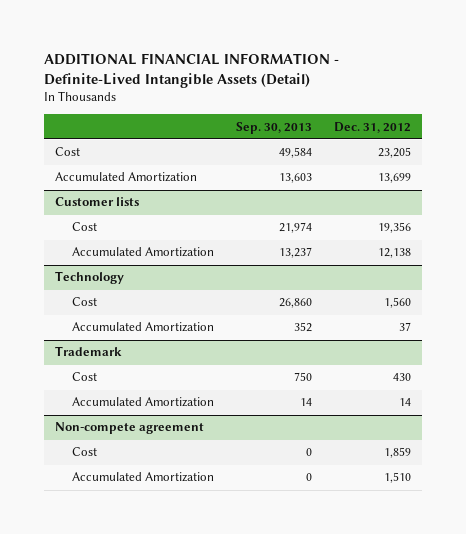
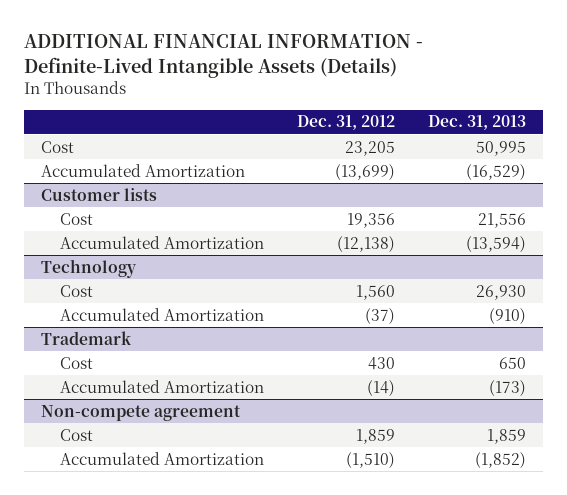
- ADDITIONAL FINANCIAL INFORMATION - Definite-Lived Intangible Assets (Detail)
+ ADDITIONAL FINANCIAL INFORMATION - Definite-Lived Intangible Assets (Details)
- | Sep. 30, 2013 | Dec. 31, 2012
+ | Dec. 31, 2012 | Dec. 31, 2013
- Accumulated Amortization | 13,603 | 13,699
+ Accumulated Amortization | (13,699) | (16,529)
@ Customer lists
- Accumulated Amortization | 13,237 | 12,138
+ Accumulated Amortization | (12,138) | (13,594)
@ Technology
- Accumulated Amortization | 352 | 37
+ Accumulated Amortization | (37) | (910)
@ Trademark
- Accumulated Amortization | 14 | 14
+ Accumulated Amortization | (14) | (173)
@ Non-compete agreement
- Accumulated Amortization | 0 | 1,510
+ Accumulated Amortization | (1,510) | (1,852)

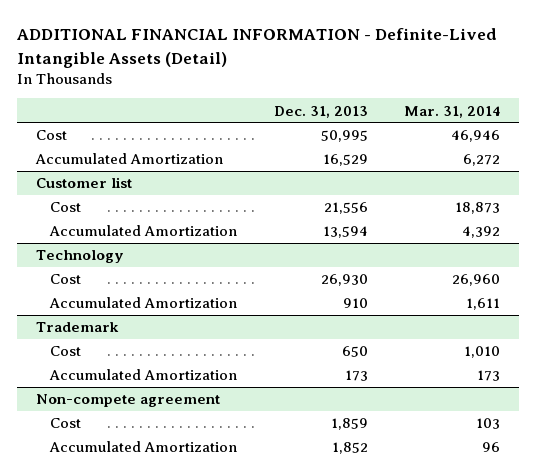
- ADDITIONAL FINANCIAL INFORMATION - Definite-Lived Intangible Assets (Details)
+ ADDITIONAL FINANCIAL INFORMATION - Definite-Lived Intangible Assets (Detail)
- | Dec. 31, 2012 | Dec. 31, 2013
+ | Dec. 31, 2013 | Mar. 31, 2014
- Accumulated Amortization | (13,699) | (16,529)
- Customer lists
+ Accumulated Amortization | 16,529 | 6,272
+ Customer list
- Accumulated Amortization | (12,138) | (13,594)
+ Accumulated Amortization | 13,594 | 4,392
@ Technology
- Accumulated Amortization | (37) | (910)
+ Accumulated Amortization | 910 | 1,611
@ Trademark
- Accumulated Amortization | (14) | (173)
+ Accumulated Amortization | 173 | 173
@ Non-compete agreement
- Accumulated Amortization | (1,510) | (1,852)
+ Accumulated Amortization | 1,852 | 96

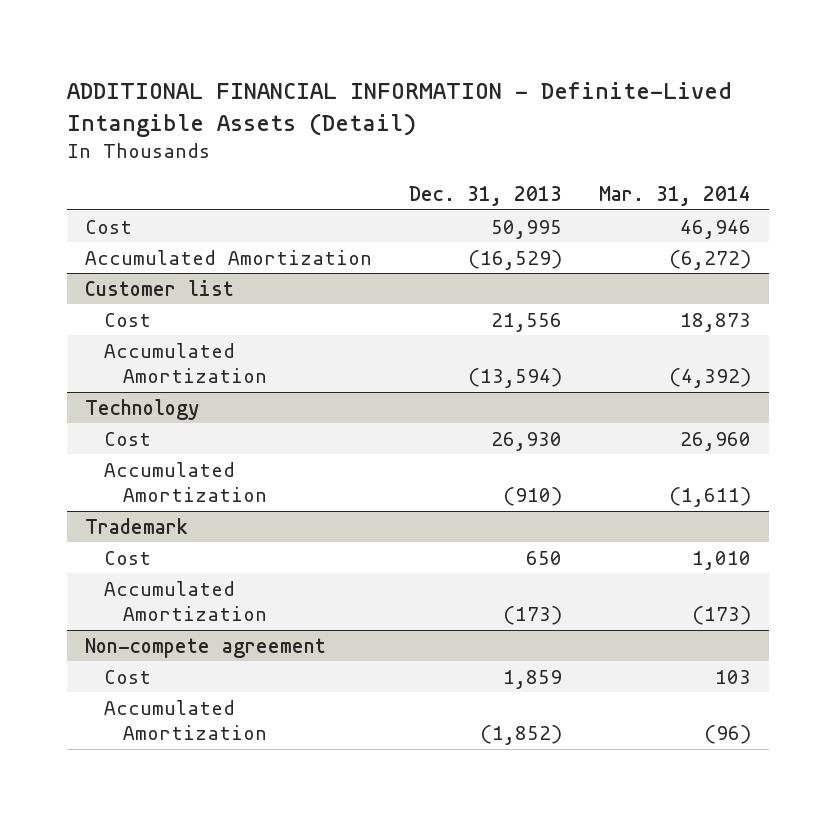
- Accumulated Amortization | 16,529 | 6,272
+ Accumulated Amortization | (16,529) | (6,272)
@ Customer list
- Accumulated Amortization | 13,594 | 4,392
+ Accumulated Amortization | (13,594) | (4,392)
@ Technology
- Accumulated Amortization | 910 | 1,611
+ Accumulated Amortization | (910) | (1,611)
@ Trademark
- Accumulated Amortization | 173 | 173
+ Accumulated Amortization | (173) | (173)
@ Non-compete agreement
- Accumulated Amortization | 1,852 | 96
+ Accumulated Amortization | (1,852) | (96)

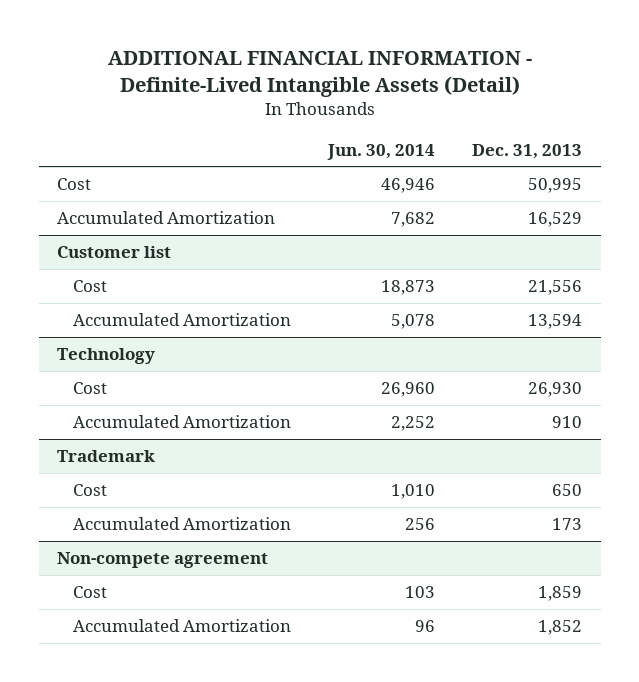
- | Dec. 31, 2013 | Mar. 31, 2014
+ | Jun. 30, 2014 | Dec. 31, 2013
- Accumulated Amortization | (16,529) | (6,272)
+ Accumulated Amortization | 7,682 | 16,529
@ Customer list
- Accumulated Amortization | (13,594) | (4,392)
+ Accumulated Amortization | 5,078 | 13,594
@ Technology
- Accumulated Amortization | (910) | (1,611)
+ Accumulated Amortization | 2,252 | 910
@ Trademark
- Accumulated Amortization | (173) | (173)
+ Accumulated Amortization | 256 | 173
@ Non-compete agreement
- Accumulated Amortization | (1,852) | (96)
+ Accumulated Amortization | 96 | 1,852

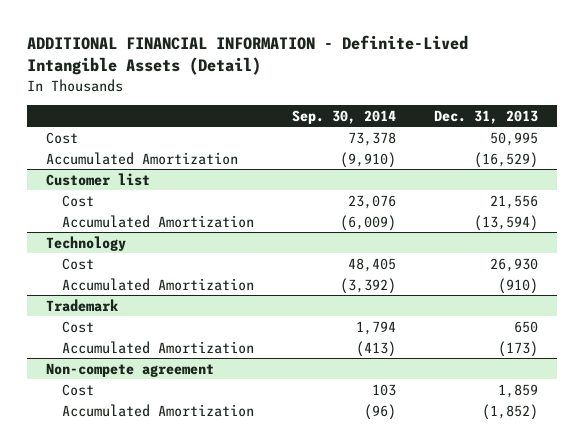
- | Jun. 30, 2014 | Dec. 31, 2013
+ | Sep. 30, 2014 | Dec. 31, 2013
- Accumulated Amortization | 7,682 | 16,529
+ Accumulated Amortization | (9,910) | (16,529)
@ Customer list
- Accumulated Amortization | 5,078 | 13,594
+ Accumulated Amortization | (6,009) | (13,594)
@ Technology
- Accumulated Amortization | 2,252 | 910
+ Accumulated Amortization | (3,392) | (910)
@ Trademark
- Accumulated Amortization | 256 | 173
+ Accumulated Amortization | (413) | (173)
@ Non-compete agreement
- Accumulated Amortization | 96 | 1,852
+ Accumulated Amortization | (96) | (1,852)

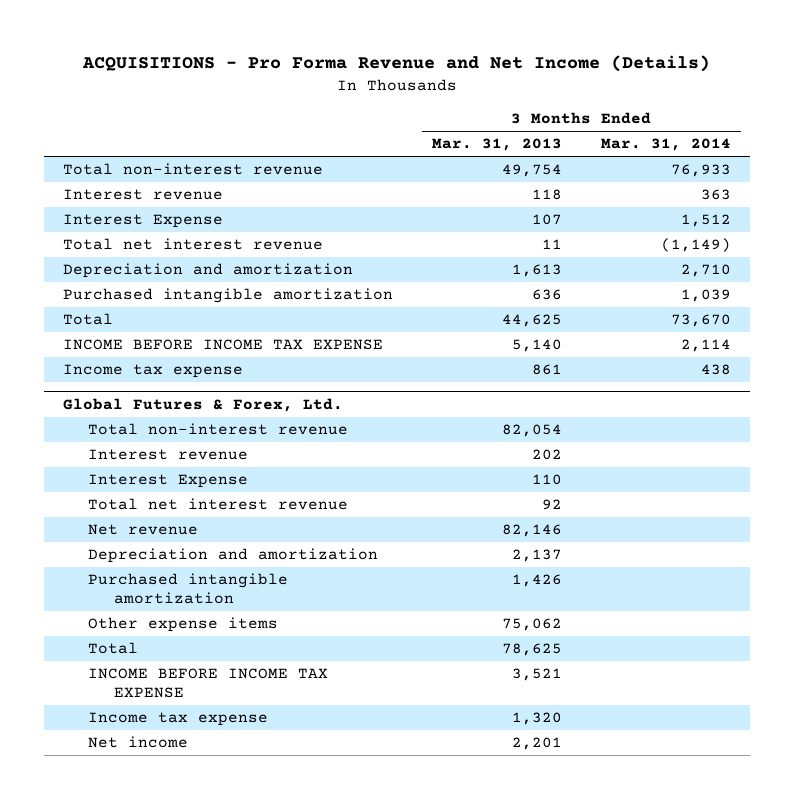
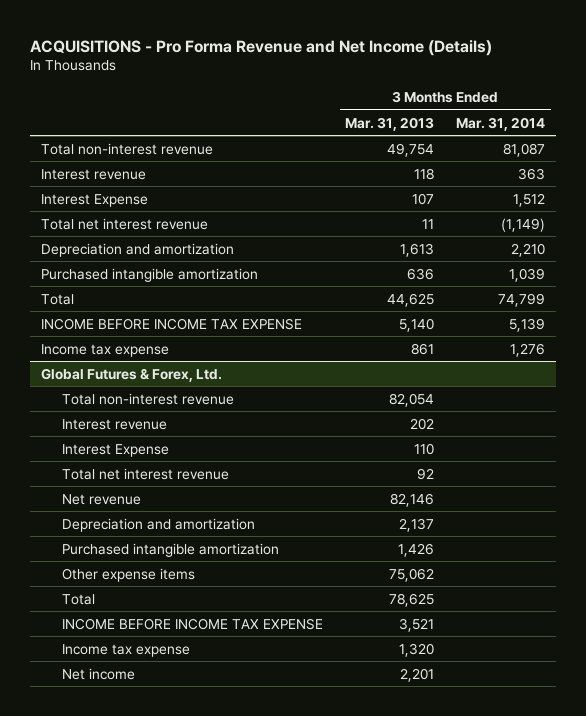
- Total non-interest revenue | 49,754 | 76,933
+ Total non-interest revenue | 49,754 | 81,087
- Depreciation and amortization | 1,613 | 2,710
+ Depreciation and amortization | 1,613 | 2,210
- Total | 44,625 | 73,670
- INCOME BEFORE INCOME TAX EXPENSE | 5,140 | 2,114
- Income tax expense | 861 | 438
+ Total | 44,625 | 74,799
+ INCOME BEFORE INCOME TAX EXPENSE | 5,140 | 5,139
+ Income tax expense | 861 | 1,276

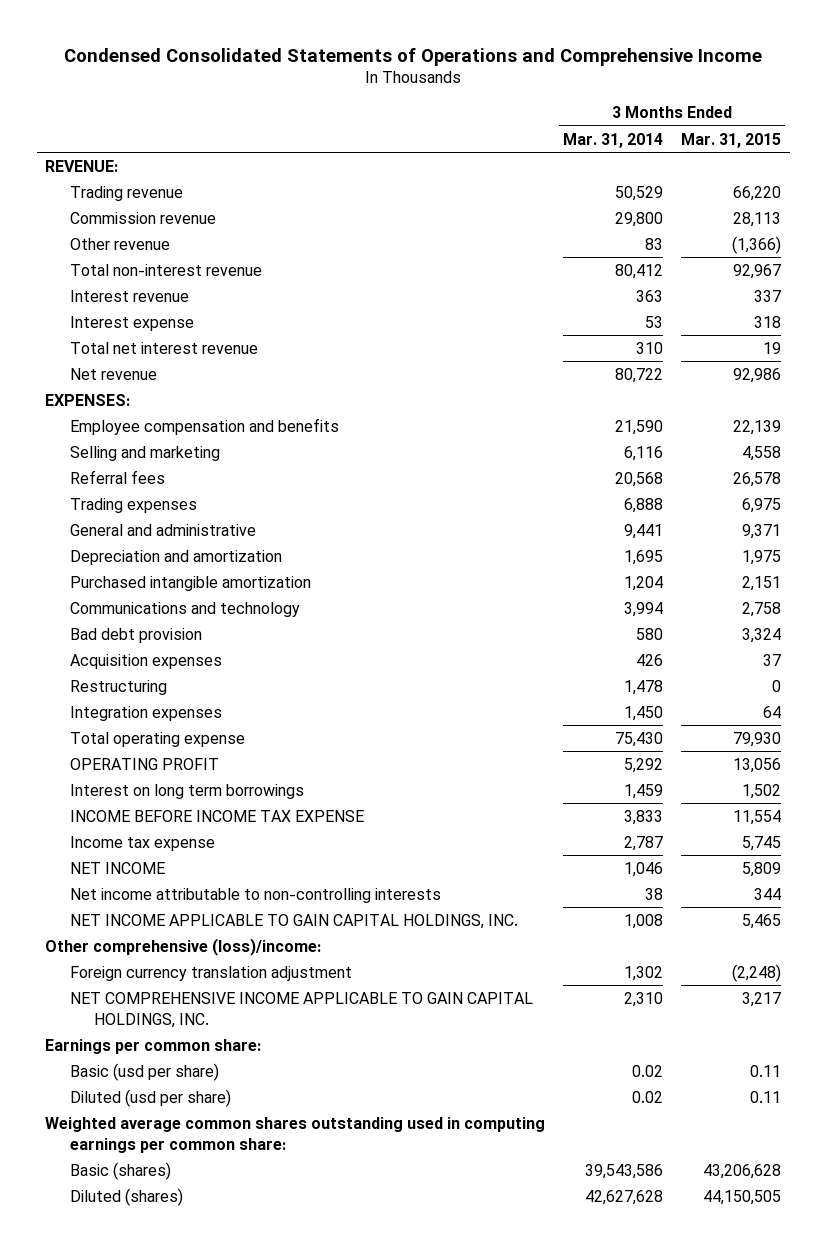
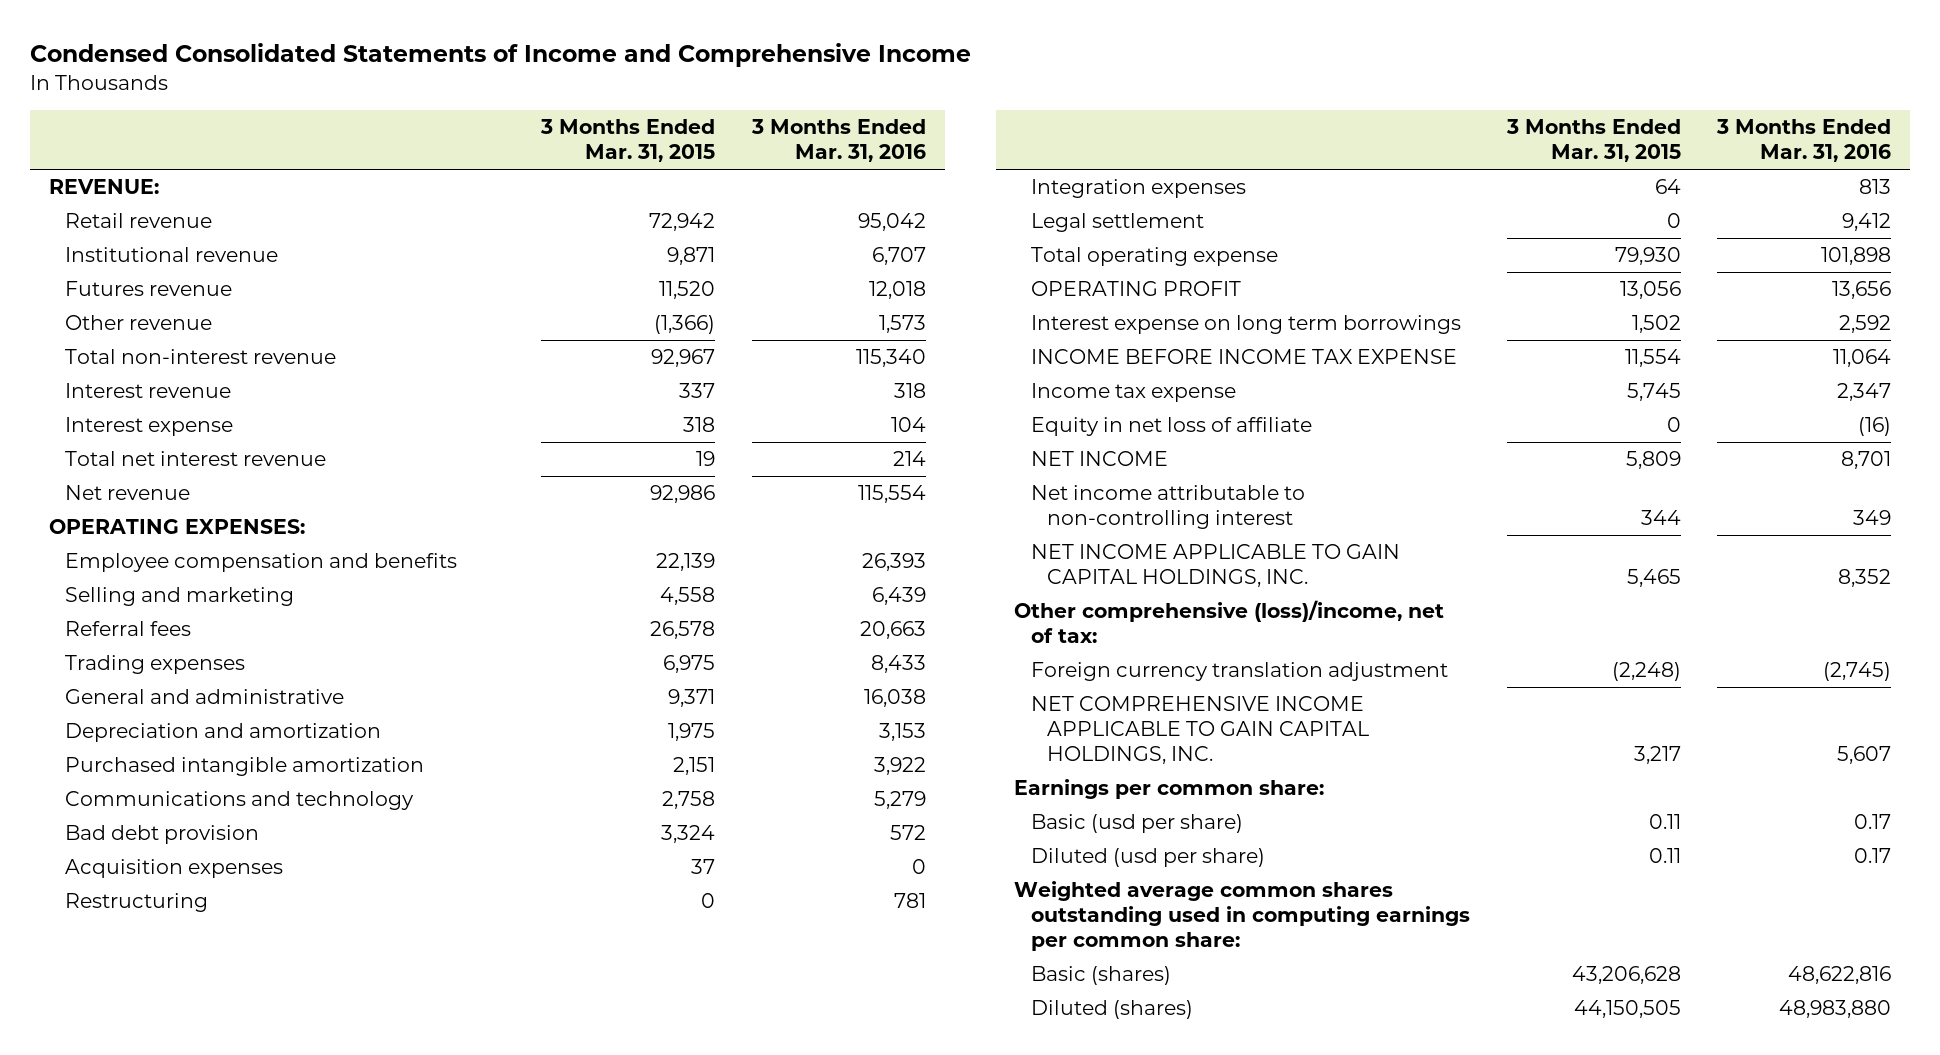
- Condensed Consolidated Statements of Operations and Comprehensive Income
+ Condensed Consolidated Statements of Income and Comprehensive Income
- | 3 Months Ended Mar. 31, 2014 | 3 Months Ended Mar. 31, 2015
+ | 3 Months Ended Mar. 31, 2015 | 3 Months Ended Mar. 31, 2016
- Trading revenue | 50,529 | 66,220
- Commission revenue | 29,800 | 28,113
+ Retail revenue | 72,942 | 95,042
+ Institutional revenue | 9,871 | 6,707
+ Futures revenue | 11,520 | 12,018
- EXPENSES:
+ OPERATING EXPENSES:
+ Legal settlement | 0 | 9,412
- Interest on long term borrowings | 1,459 | 1,502
+ Interest expense on long term borrowings | 1,502 | 2,592
+ Equity in net loss of affiliate | 0 | (16)
- Net income attributable to non-controlling interests | 38 | 344
+ Net income attributable to non-controlling interest | 344 | 349
- Other comprehensive (loss)/income:
+ Other comprehensive (loss)/income, net of tax:

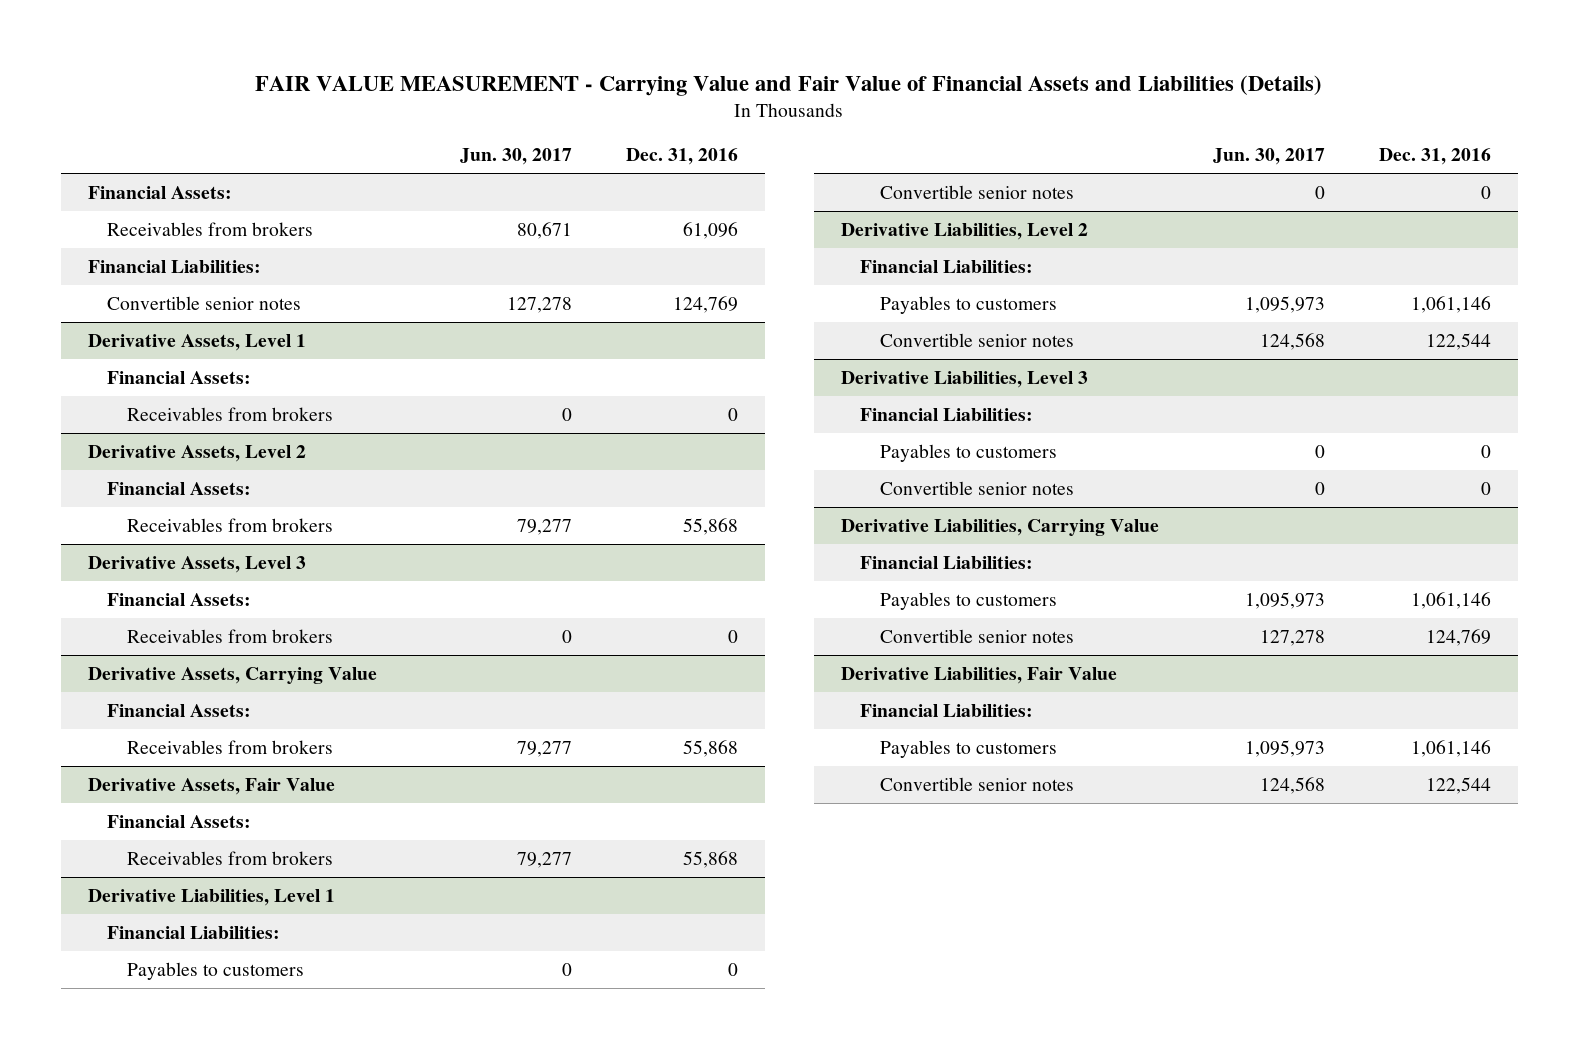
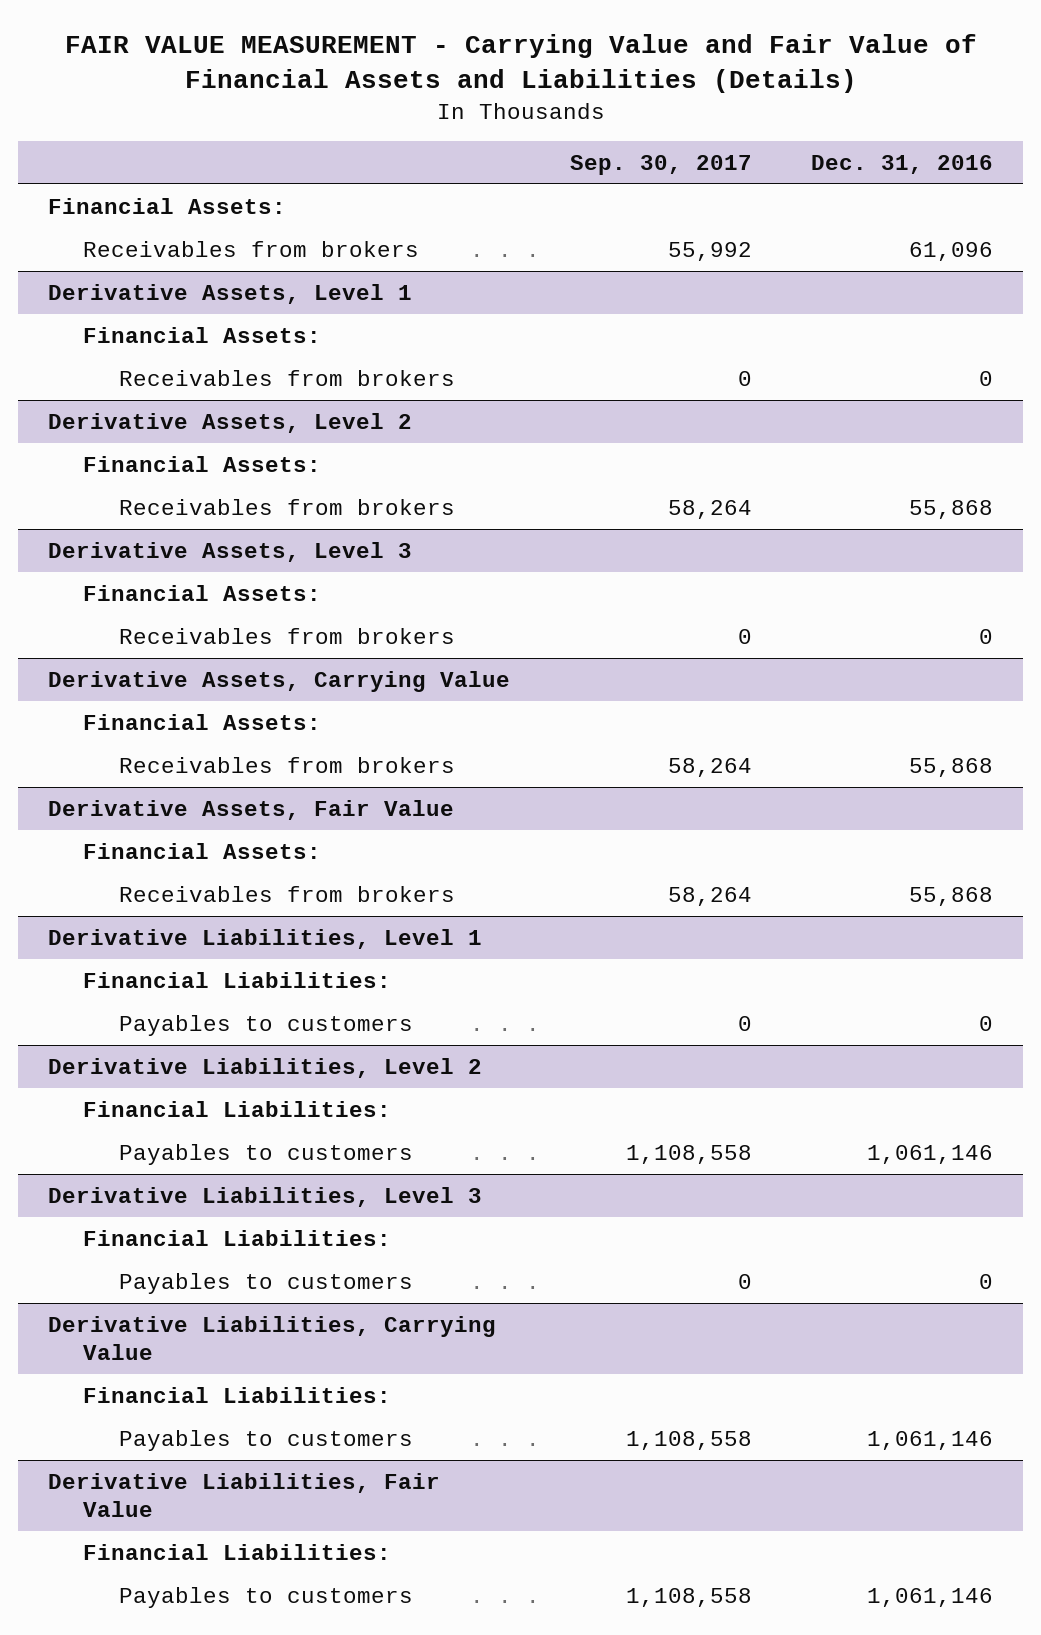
- | Jun. 30, 2017 | Dec. 31, 2016
+ | Sep. 30, 2017 | Dec. 31, 2016
- Financial Liabilities:
- Convertible senior notes | 127,278 | 124,769
@ Derivative Liabilities, Level 1
- Convertible senior notes | 0 | 0
@ Derivative Liabilities, Level 2
- Convertible senior notes | 124,568 | 122,544
@ Derivative Liabilities, Level 3
- Convertible senior notes | 0 | 0
@ Derivative Liabilities, Carrying Value
- Convertible senior notes | 127,278 | 124,769
@ Derivative Liabilities, Fair Value
- Convertible senior notes | 124,568 | 122,544

